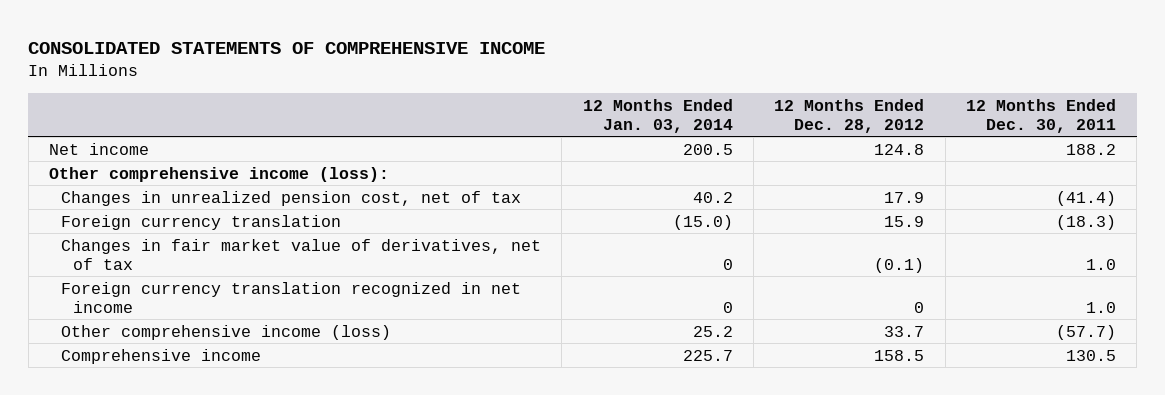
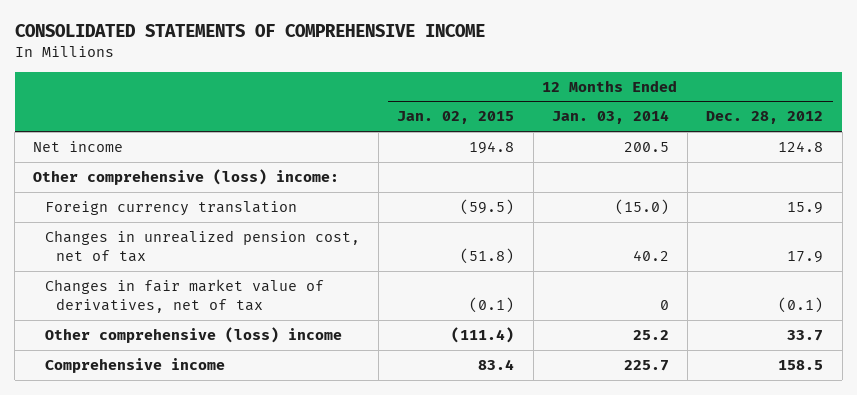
- | 12 Months Ended Jan. 03, 2014 | 12 Months Ended Dec. 28, 2012 | 12 Months Ended Dec. 30, 2011
+ | 12 Months Ended Jan. 02, 2015 | 12 Months Ended Jan. 03, 2014 | 12 Months Ended Dec. 28, 2012
- Other comprehensive income (loss):
+ Other comprehensive (loss) income:
moved down: Changes in unrealized pension cost, net of tax | (51.8) | 40.2 | 17.9
- Foreign currency translation recognized in net income | 0 | 0 | 1.0
- Other comprehensive income (loss) | 25.2 | 33.7 | (57.7)
+ Other comprehensive (loss) income | (111.4) | 25.2 | 33.7

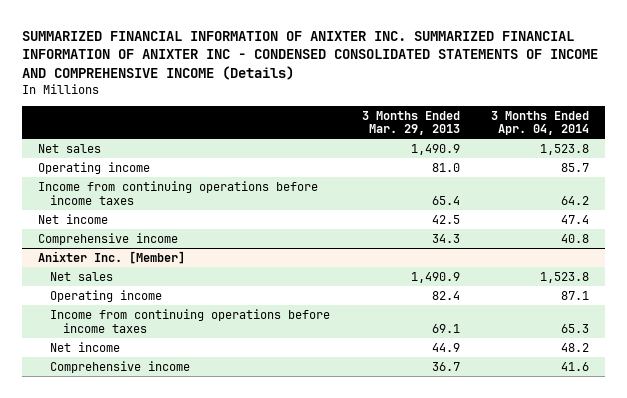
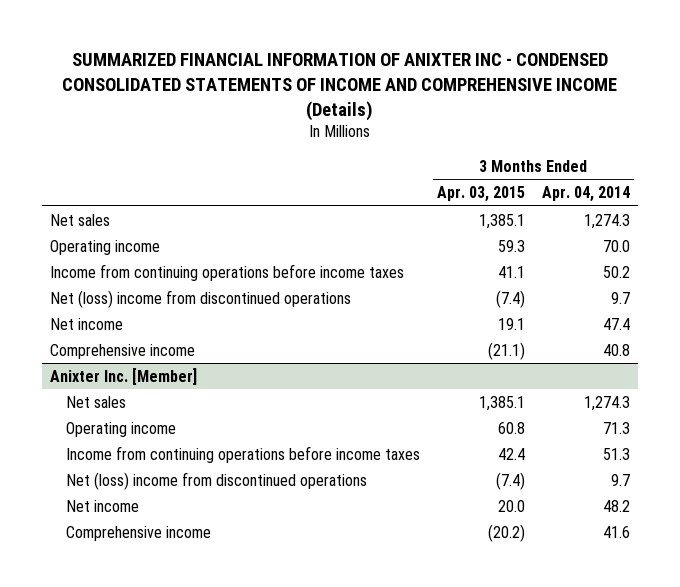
- SUMMARIZED FINANCIAL INFORMATION OF ANIXTER INC. SUMMARIZED FINANCIAL INFORMATION OF ANIXTER INC - CONDENSED CONSOLIDATED STATEMENTS OF INCOME AND COMPREHENSIVE INCOME (Details)
+ SUMMARIZED FINANCIAL INFORMATION OF ANIXTER INC - CONDENSED CONSOLIDATED STATEMENTS OF INCOME AND COMPREHENSIVE INCOME (Details)
- | 3 Months Ended Mar. 29, 2013 | 3 Months Ended Apr. 04, 2014
+ | 3 Months Ended Apr. 03, 2015 | 3 Months Ended Apr. 04, 2014
- Net sales | 1,490.9 | 1,523.8
- Operating income | 81.0 | 85.7
- Income from continuing operations before income taxes | 65.4 | 64.2
+ Net sales | 1,385.1 | 1,274.3
+ Operating income | 59.3 | 70.0
+ Income from continuing operations before income taxes | 41.1 | 50.2
+ Net (loss) income from discontinued operations | (7.4) | 9.7
@ Anixter Inc. [Member]
- Net sales | 1,490.9 | 1,523.8
- Operating income | 82.4 | 87.1
- Income from continuing operations before income taxes | 69.1 | 65.3
+ Net sales | 1,385.1 | 1,274.3
+ Operating income | 60.8 | 71.3
+ Income from continuing operations before income taxes | 42.4 | 51.3
+ Net (loss) income from discontinued operations | (7.4) | 9.7

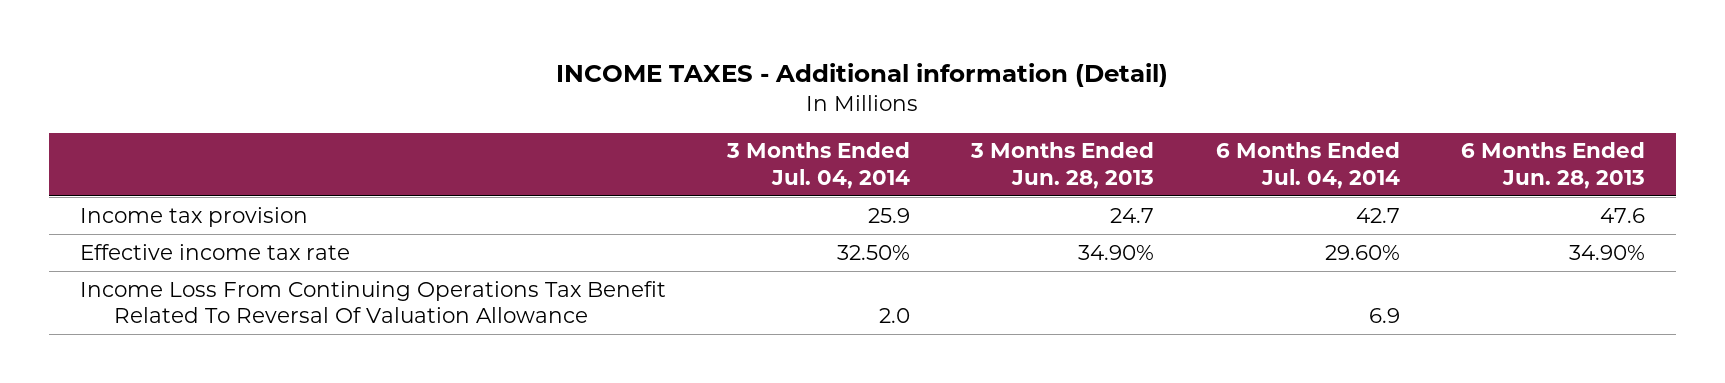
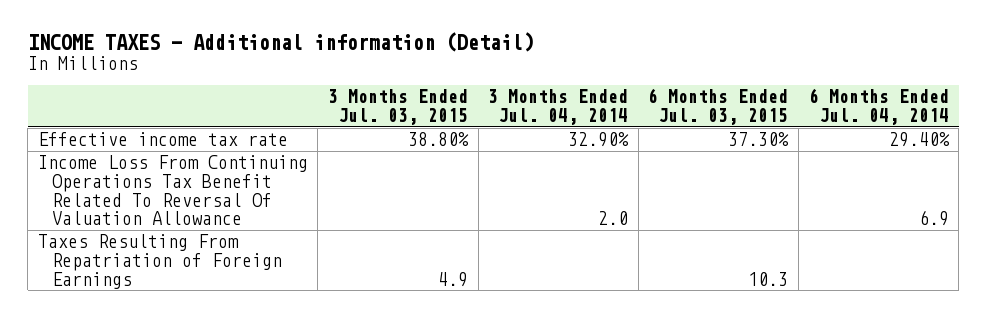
- | 3 Months Ended Jul. 04, 2014 | 3 Months Ended Jun. 28, 2013 | 6 Months Ended Jul. 04, 2014 | 6 Months Ended Jun. 28, 2013
+ | 3 Months Ended Jul. 03, 2015 | 3 Months Ended Jul. 04, 2014 | 6 Months Ended Jul. 03, 2015 | 6 Months Ended Jul. 04, 2014
- Income tax provision | 25.9 | 24.7 | 42.7 | 47.6
- Effective income tax rate | 32.50% | 34.90% | 29.60% | 34.90%
+ Effective income tax rate | 38.80% | 32.90% | 37.30% | 29.40%
+ Taxes Resulting From Repatriation of Foreign Earnings | 4.9 | | 10.3 |

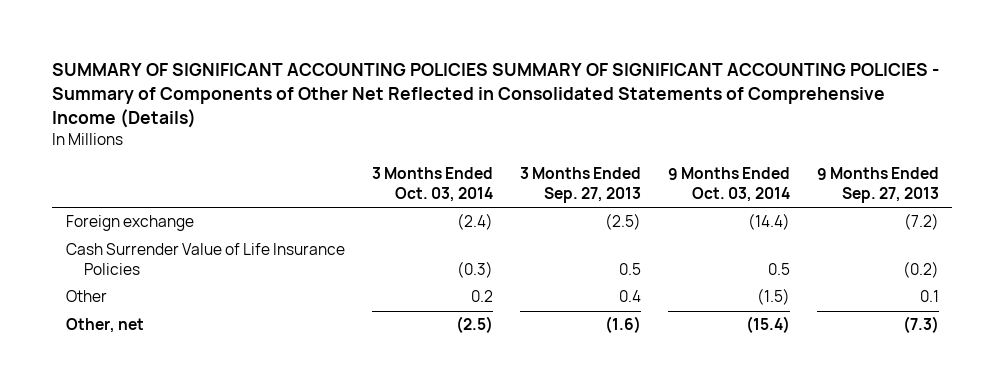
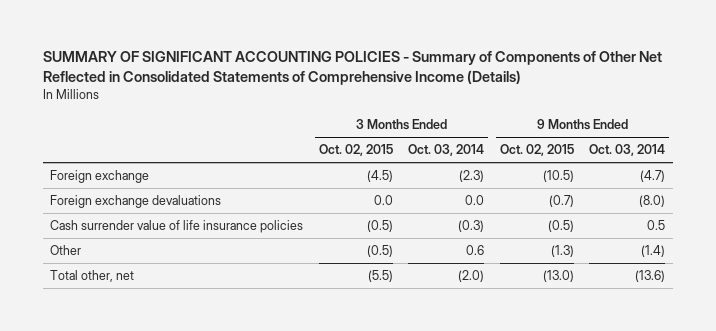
- SUMMARY OF SIGNIFICANT ACCOUNTING POLICIES SUMMARY OF SIGNIFICANT ACCOUNTING POLICIES - Summary of Components of Other Net Reflected in Consolidated Statements of Comprehensive Income (Details)
+ SUMMARY OF SIGNIFICANT ACCOUNTING POLICIES - Summary of Components of Other Net Reflected in Consolidated Statements of Comprehensive Income (Details)
- | 3 Months Ended Oct. 03, 2014 | 3 Months Ended Sep. 27, 2013 | 9 Months Ended Oct. 03, 2014 | 9 Months Ended Sep. 27, 2013
+ | 3 Months Ended Oct. 02, 2015 | 3 Months Ended Oct. 03, 2014 | 9 Months Ended Oct. 02, 2015 | 9 Months Ended Oct. 03, 2014
- Foreign exchange | (2.4) | (2.5) | (14.4) | (7.2)
- Cash Surrender Value of Life Insurance Policies | (0.3) | 0.5 | 0.5 | (0.2)
- Other | 0.2 | 0.4 | (1.5) | 0.1
- Other, net | (2.5) | (1.6) | (15.4) | (7.3)
+ Foreign exchange | (4.5) | (2.3) | (10.5) | (4.7)
+ Foreign exchange devaluations | 0.0 | 0.0 | (0.7) | (8.0)
+ Cash surrender value of life insurance policies | (0.5) | (0.3) | (0.5) | 0.5
+ Other | (0.5) | 0.6 | (1.3) | (1.4)
+ Total other, net | (5.5) | (2.0) | (13.0) | (13.6)

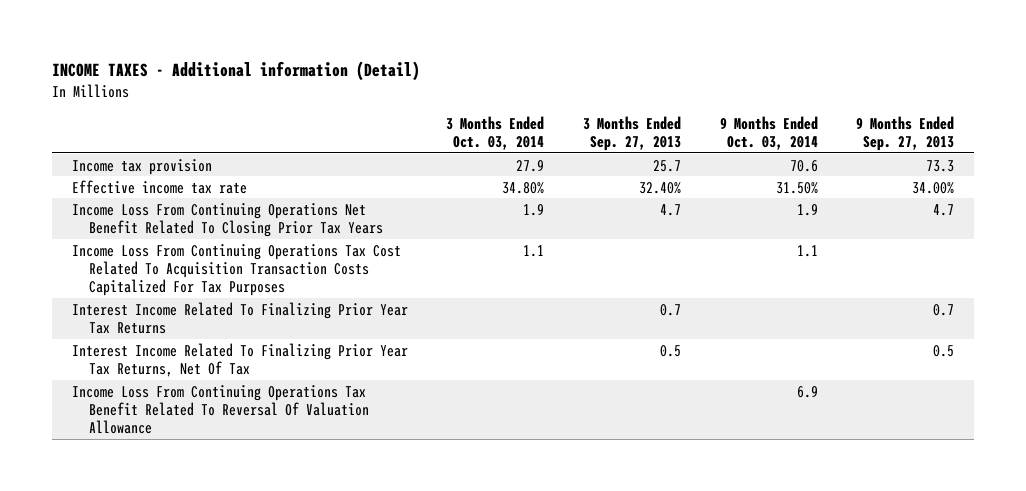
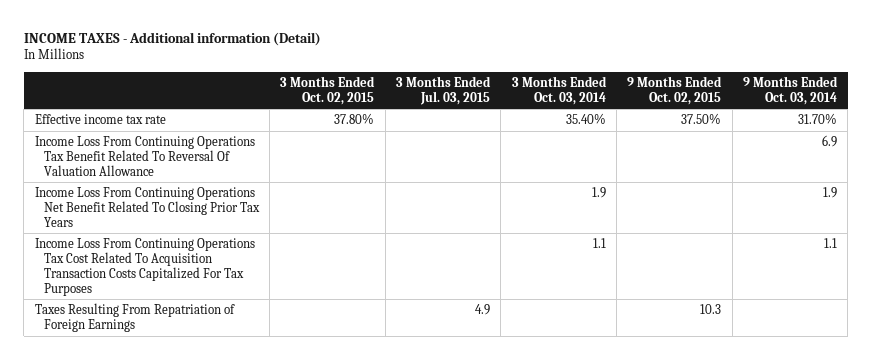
- | 3 Months Ended Oct. 03, 2014 | 3 Months Ended Sep. 27, 2013 | 9 Months Ended Oct. 03, 2014 | 9 Months Ended Sep. 27, 2013
+ | 3 Months Ended Oct. 02, 2015 | 3 Months Ended Jul. 03, 2015 | 3 Months Ended Oct. 03, 2014 | 9 Months Ended Oct. 02, 2015 | 9 Months Ended Oct. 03, 2014
- Income tax provision | 27.9 | 25.7 | 70.6 | 73.3
- Effective income tax rate | 34.80% | 32.40% | 31.50% | 34.00%
+ Effective income tax rate | 37.80% | | 35.40% | 37.50% | 31.70%
moved up: Income Loss From Continuing Operations Tax Benefit Related To Reversal Of Valuation Allowance | | | | | 6.9
- Interest Income Related To Finalizing Prior Year Tax Returns | | 0.7 | | 0.7
- Interest Income Related To Finalizing Prior Year Tax Returns, Net Of Tax | | 0.5 | | 0.5
+ Taxes Resulting From Repatriation of Foreign Earnings | | 4.9 | | 10.3 |

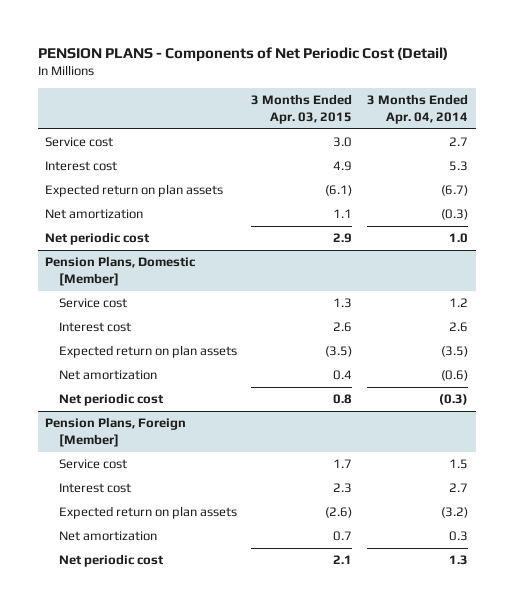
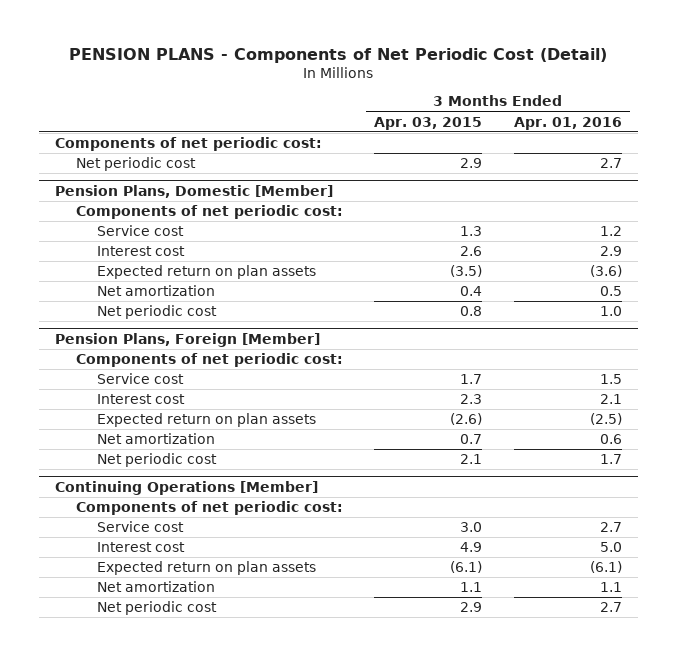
- | 3 Months Ended Apr. 03, 2015 | 3 Months Ended Apr. 04, 2014
+ | 3 Months Ended Apr. 03, 2015 | 3 Months Ended Apr. 01, 2016
- Service cost | 3.0 | 2.7
- Interest cost | 4.9 | 5.3
- Expected return on plan assets | (6.1) | (6.7)
- Net amortization | 1.1 | (0.3)
+ Components of net periodic cost:
@ Pension Plans, Domestic [Member]
+ Components of net periodic cost:
@ Pension Plans, Foreign [Member]
+ Components of net periodic cost:
+ Continuing Operations [Member]
+ Components of net periodic cost:
+ Service cost | 3.0 | 2.7
+ Interest cost | 4.9 | 5.0
+ Expected return on plan assets | (6.1) | (6.1)
+ Net amortization | 1.1 | 1.1
+ Net periodic cost | 2.9 | 2.7

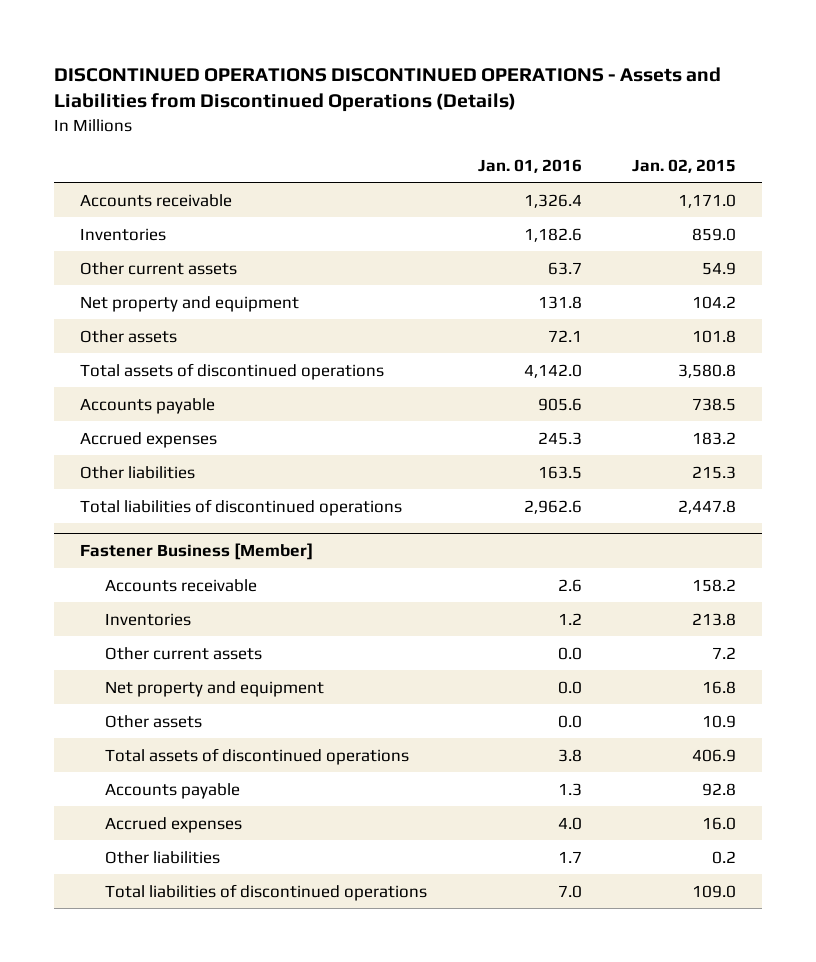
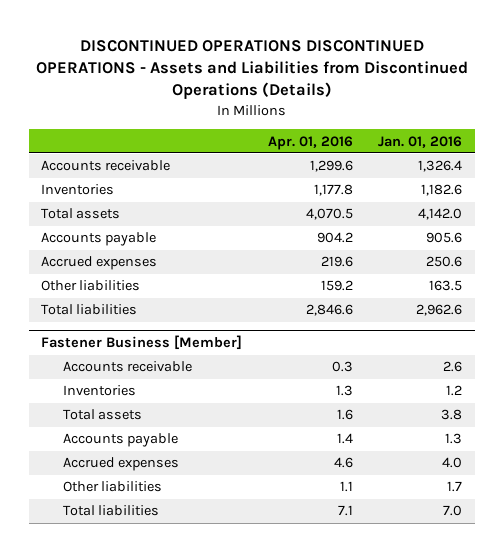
- | Jan. 01, 2016 | Jan. 02, 2015
+ | Apr. 01, 2016 | Jan. 01, 2016
- Other current assets | 63.7 | 54.9
- Net property and equipment | 131.8 | 104.2
- Other assets | 72.1 | 101.8
- Total assets of discontinued operations | 4,142.0 | 3,580.8
+ Total assets | 4,070.5 | 4,142.0
- Accrued expenses | 245.3 | 183.2
+ Accrued expenses | 219.6 | 250.6
- Total liabilities of discontinued operations | 2,962.6 | 2,447.8
+ Total liabilities | 2,846.6 | 2,962.6
@ Fastener Business [Member]
- Other current assets | 0.0 | 7.2
- Net property and equipment | 0.0 | 16.8
- Other assets | 0.0 | 10.9
- Total assets of discontinued operations | 3.8 | 406.9
+ Total assets | 1.6 | 3.8
- Total liabilities of discontinued operations | 7.0 | 109.0
+ Total liabilities | 7.1 | 7.0

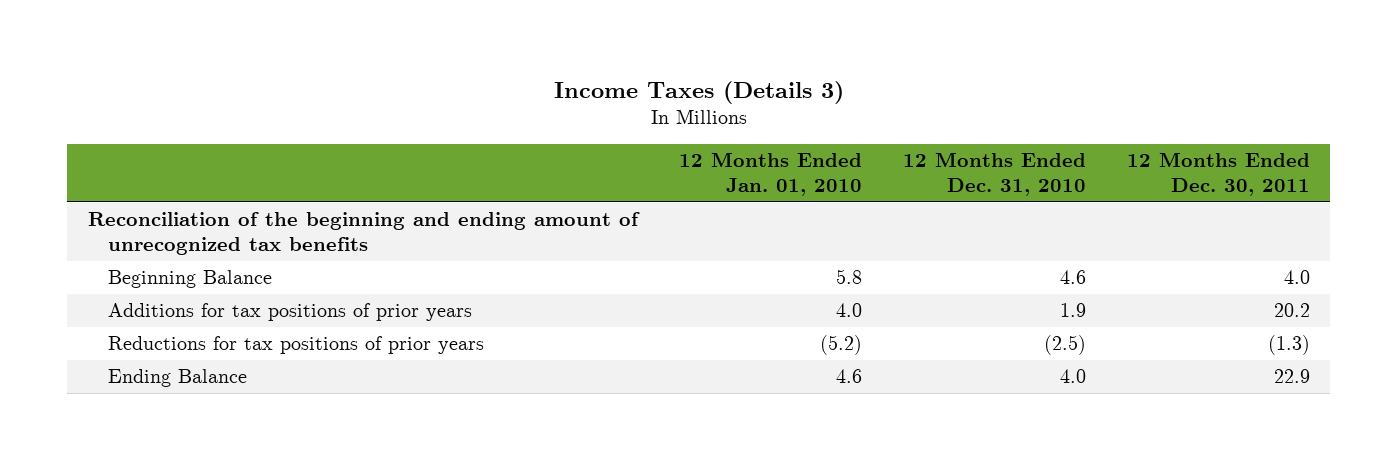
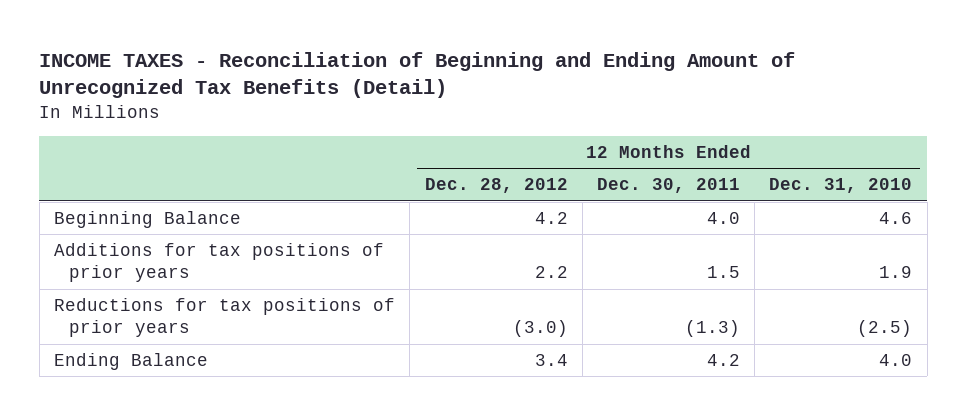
- Income Taxes (Details 3)
+ INCOME TAXES - Reconciliation of Beginning and Ending Amount of Unrecognized Tax Benefits (Detail)
- | 12 Months Ended Jan. 01, 2010 | 12 Months Ended Dec. 31, 2010 | 12 Months Ended Dec. 30, 2011
+ | 12 Months Ended Dec. 28, 2012 | 12 Months Ended Dec. 30, 2011 | 12 Months Ended Dec. 31, 2010
- Reconciliation of the beginning and ending amount of unrecognized tax benefits
- Additions for tax positions of prior years | 4.0 | 1.9 | 20.2
+ Additions for tax positions of prior years | 2.2 | 1.5 | 1.9
- Ending Balance | 4.6 | 4.0 | 22.9
+ Ending Balance | 3.4 | 4.2 | 4.0

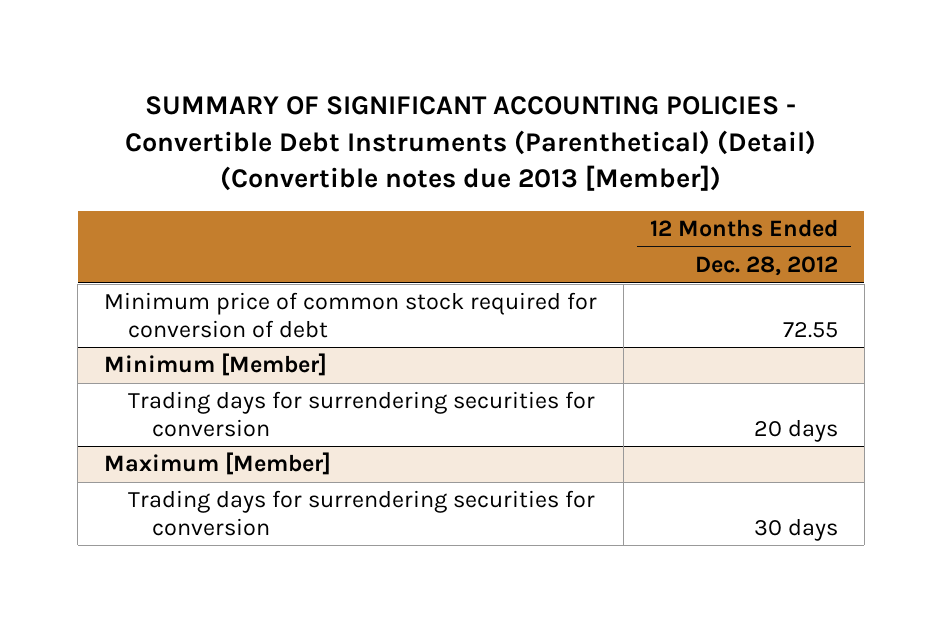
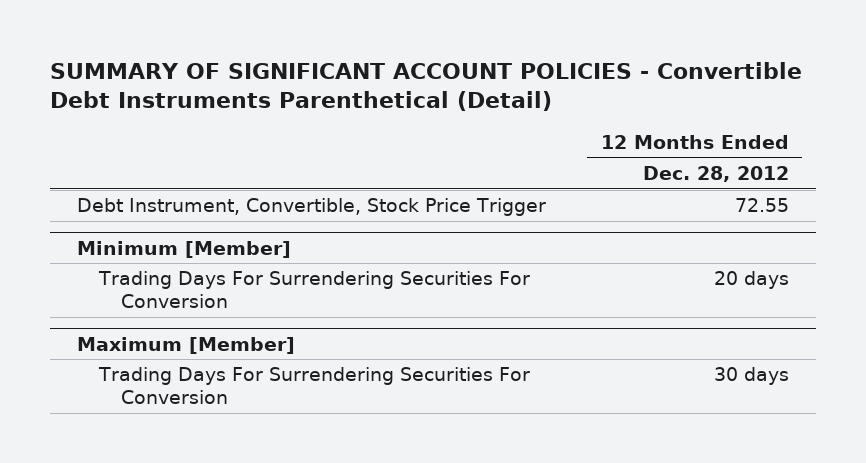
- SUMMARY OF SIGNIFICANT ACCOUNTING POLICIES - Convertible Debt Instruments (Parenthetical) (Detail) (Convertible notes due 2013 [Member])
+ SUMMARY OF SIGNIFICANT ACCOUNT POLICIES - Convertible Debt Instruments Parenthetical (Detail)
- Minimum price of common stock required for conversion of debt | 72.55
+ Debt Instrument, Convertible, Stock Price Trigger | 72.55
@ Minimum [Member]
- Trading days for surrendering securities for conversion | 20 days
+ Trading Days For Surrendering Securities For Conversion | 20 days
@ Maximum [Member]
- Trading days for surrendering securities for conversion | 30 days
+ Trading Days For Surrendering Securities For Conversion | 30 days

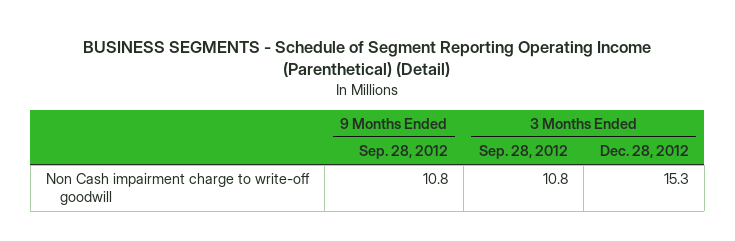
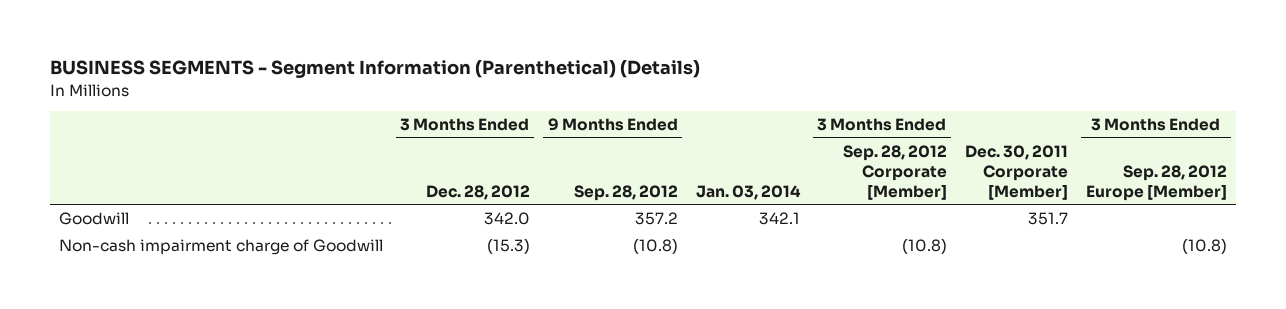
- BUSINESS SEGMENTS - Schedule of Segment Reporting Operating Income (Parenthetical) (Detail)
+ BUSINESS SEGMENTS - Segment Information (Parenthetical) (Details)
- | 9 Months Ended Sep. 28, 2012 | 3 Months Ended Sep. 28, 2012 | 3 Months Ended Dec. 28, 2012
+ | 3 Months Ended Dec. 28, 2012 | 9 Months Ended Sep. 28, 2012 | Jan. 03, 2014 | 3 Months Ended Sep. 28, 2012 Corporate [Member] | Dec. 30, 2011 Corporate [Member] | 3 Months Ended Sep. 28, 2012 Europe [Member]
- Non Cash impairment charge to write-off goodwill | 10.8 | 10.8 | 15.3
+ Goodwill | 342.0 | 357.2 | 342.1 | | 351.7 |
+ Non-cash impairment charge of Goodwill | (15.3) | (10.8) | | (10.8) | | (10.8)

